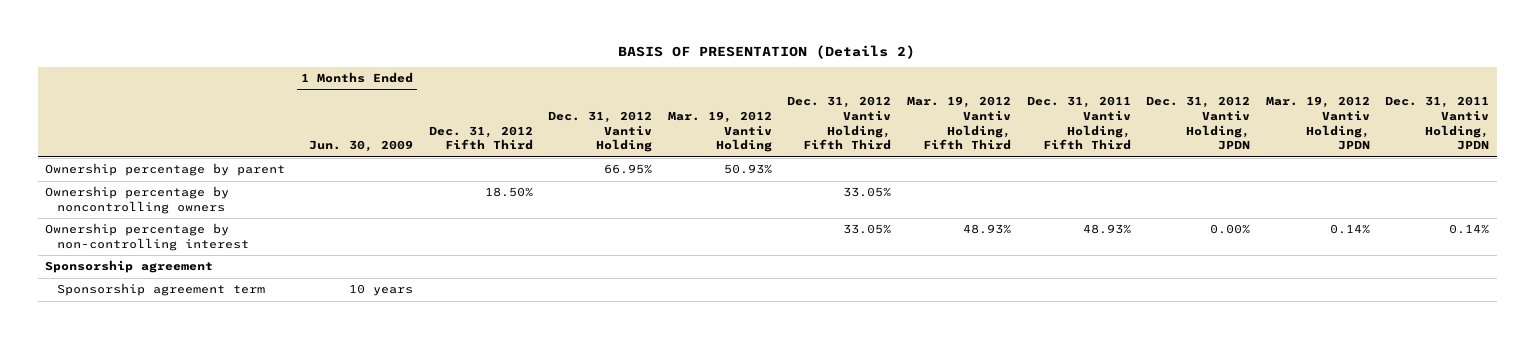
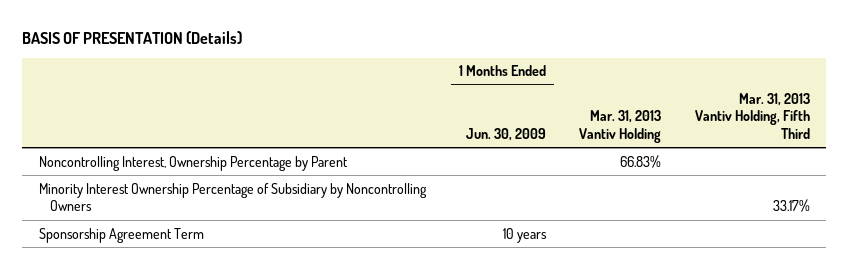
- BASIS OF PRESENTATION (Details 2)
+ BASIS OF PRESENTATION (Details)
- | 1 Months Ended Jun. 30, 2009 | Dec. 31, 2012 Fifth Third | Dec. 31, 2012 Vantiv Holding | Mar. 19, 2012 Vantiv Holding | Dec. 31, 2012 Vantiv Holding, Fifth Third | Mar. 19, 2012 Vantiv Holding, Fifth Third | Dec. 31, 2011 Vantiv Holding, Fifth Third | Dec. 31, 2012 Vantiv Holding, JPDN | Mar. 19, 2012 Vantiv Holding, JPDN | Dec. 31, 2011 Vantiv Holding, JPDN
+ | 1 Months Ended Jun. 30, 2009 | Mar. 31, 2013 Vantiv Holding | Mar. 31, 2013 Vantiv Holding, Fifth Third
- Ownership percentage by parent | | | 66.95% | 50.93% | | | | | |
- Ownership percentage by noncontrolling owners | | 18.50% | | | 33.05% | | | | |
- Ownership percentage by non-controlling interest | | | | | 33.05% | 48.93% | 48.93% | 0.00% | 0.14% | 0.14%
- Sponsorship agreement
- Sponsorship agreement term | 10 years | | | | | | | | |
+ Noncontrolling Interest, Ownership Percentage by Parent | | 66.83% |
+ Minority Interest Ownership Percentage of Subsidiary by Noncontrolling Owners | | | 33.17%
+ Sponsorship Agreement Term | 10 years | |

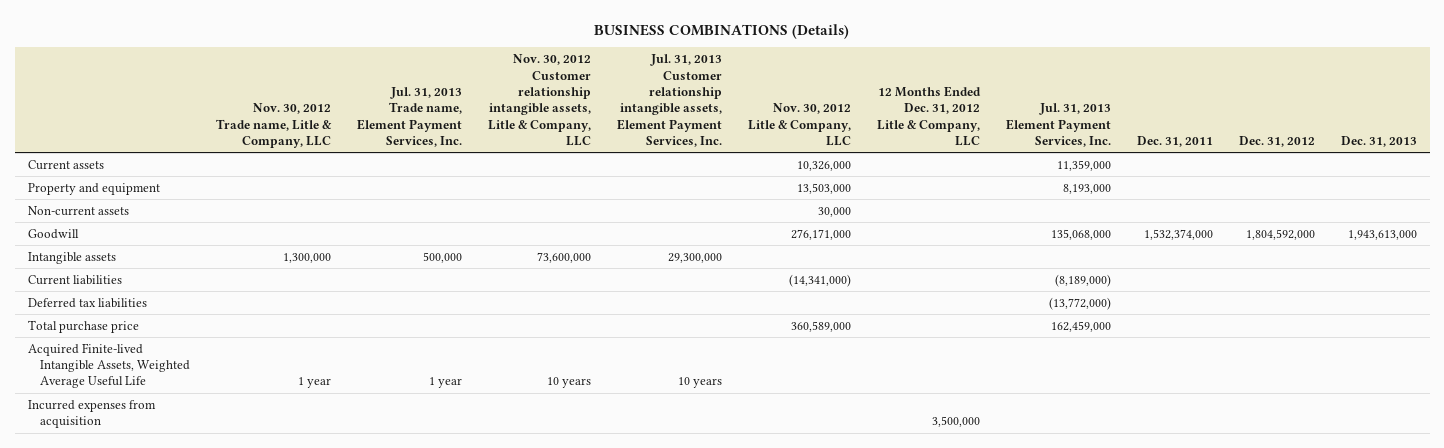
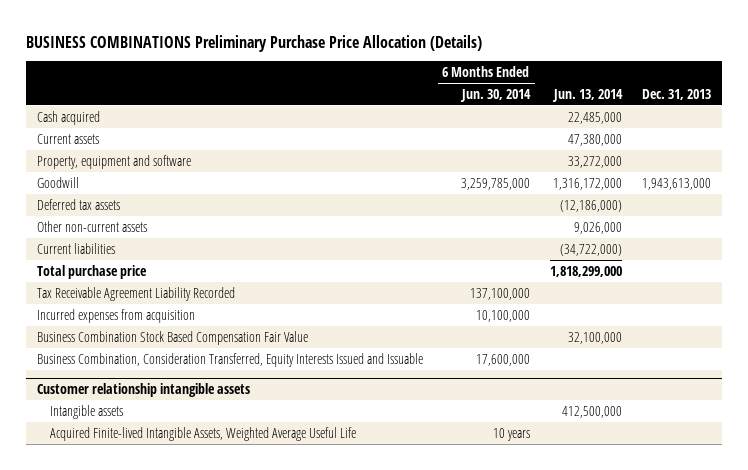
- BUSINESS COMBINATIONS (Details)
+ BUSINESS COMBINATIONS Preliminary Purchase Price Allocation (Details)
- | Nov. 30, 2012 Trade name, Litle & Company, LLC | Jul. 31, 2013 Trade name, Element Payment Services, Inc. | Nov. 30, 2012 Customer relationship intangible assets, Litle & Company, LLC | Jul. 31, 2013 Customer relationship intangible assets, Element Payment Services, Inc. | Nov. 30, 2012 Litle & Company, LLC | 12 Months Ended Dec. 31, 2012 Litle & Company, LLC | Jul. 31, 2013 Element Payment Services, Inc. | Dec. 31, 2011 | Dec. 31, 2012 | Dec. 31, 2013
+ | 6 Months Ended Jun. 30, 2014 | Jun. 13, 2014 | Dec. 31, 2013
+ Cash acquired | | 22,485,000 |
- Property and equipment | | | | | 13,503,000 | | 8,193,000 | | |
- Non-current assets | | | | | 30,000 | | | | |
+ Property, equipment and software | | 33,272,000 |
- Intangible assets | 1,300,000 | 500,000 | 73,600,000 | 29,300,000 | | | | | |
+ Deferred tax assets | | (12,186,000) |
+ Other non-current assets | | 9,026,000 |
- Deferred tax liabilities | | | | | | | (13,772,000) | | |
- Acquired Finite-lived Intangible Assets, Weighted Average Useful Life | 1 year | 1 year | 10 years | 10 years | | | | | |
+ Tax Receivable Agreement Liability Recorded | 137,100,000 | |
+ Business Combination Stock Based Compensation Fair Value | | 32,100,000 |
+ Business Combination, Consideration Transferred, Equity Interests Issued and Issuable | 17,600,000 | |
+ Customer relationship intangible assets
+ Intangible assets | | 412,500,000 |
+ Acquired Finite-lived Intangible Assets, Weighted Average Useful Life | 10 years | |

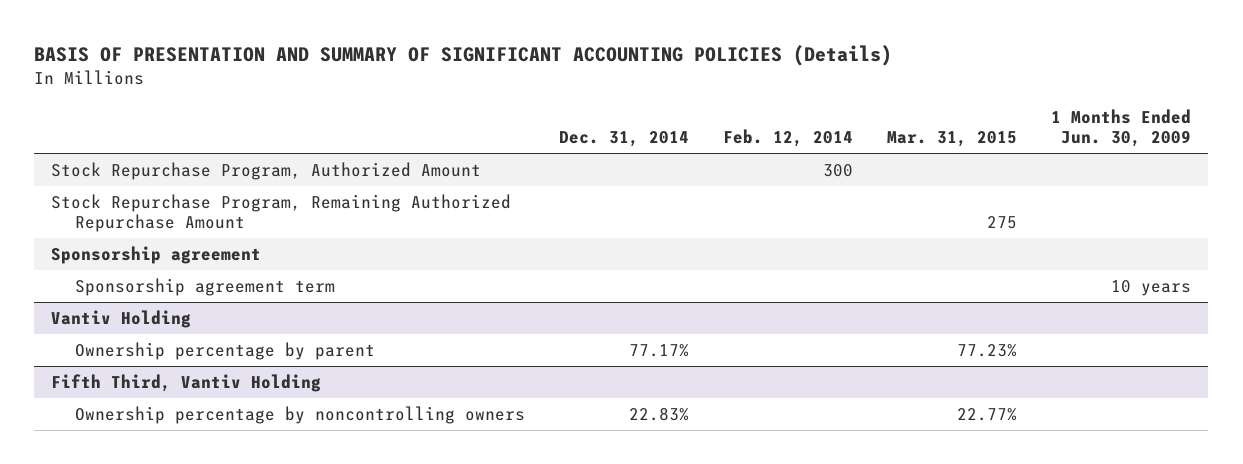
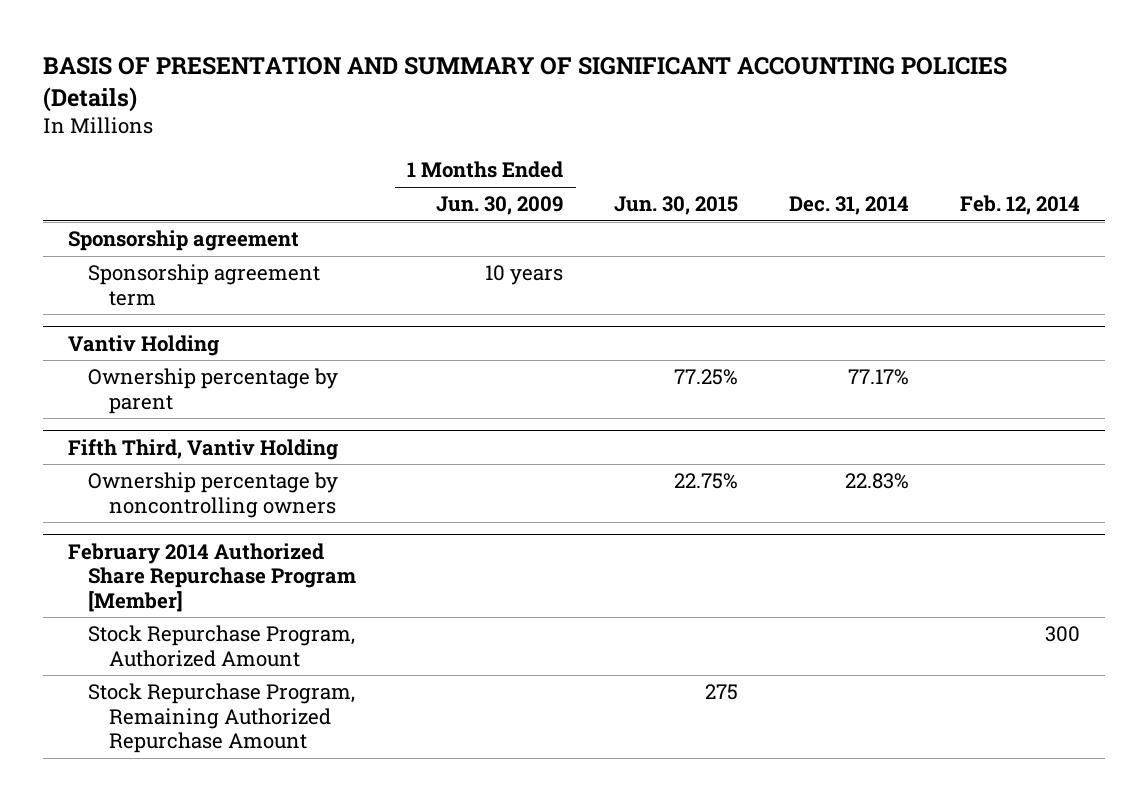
- | Dec. 31, 2014 | Feb. 12, 2014 | Mar. 31, 2015 | 1 Months Ended Jun. 30, 2009
+ | 1 Months Ended Jun. 30, 2009 | Jun. 30, 2015 | Dec. 31, 2014 | Feb. 12, 2014
- Stock Repurchase Program, Authorized Amount | | 300 | |
- Stock Repurchase Program, Remaining Authorized Repurchase Amount | | | 275 |
+ February 2014 Authorized Share Repurchase Program [Member]
+ Stock Repurchase Program, Authorized Amount | | | | 300
+ Stock Repurchase Program, Remaining Authorized Repurchase Amount | | 275 | |

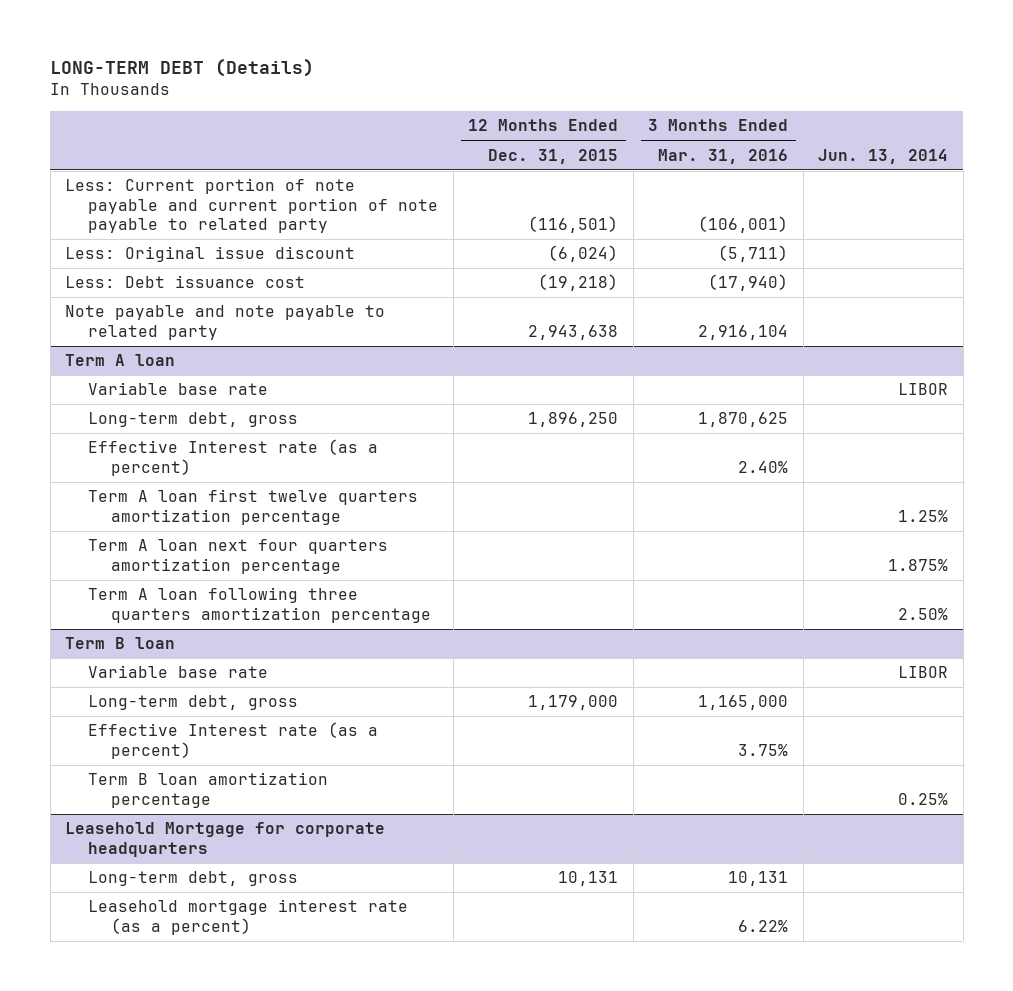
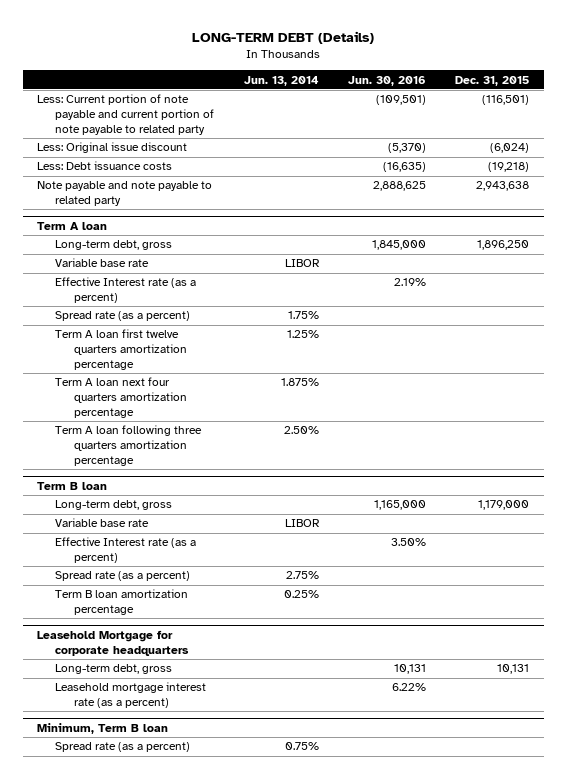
- | 12 Months Ended Dec. 31, 2015 | 3 Months Ended Mar. 31, 2016 | Jun. 13, 2014
+ | Jun. 13, 2014 | Jun. 30, 2016 | Dec. 31, 2015
- Less: Debt issuance cost | (19,218) | (17,940) |
+ Less: Debt issuance costs | | (16,635) | (19,218)
@ Term A loan
moved down: Variable base rate | LIBOR | |
+ Spread rate (as a percent) | 1.75% | |
@ Term B loan
moved down: Variable base rate | LIBOR | |
+ Spread rate (as a percent) | 2.75% | |
+ Minimum, Term B loan
+ Spread rate (as a percent) | 0.75% | |

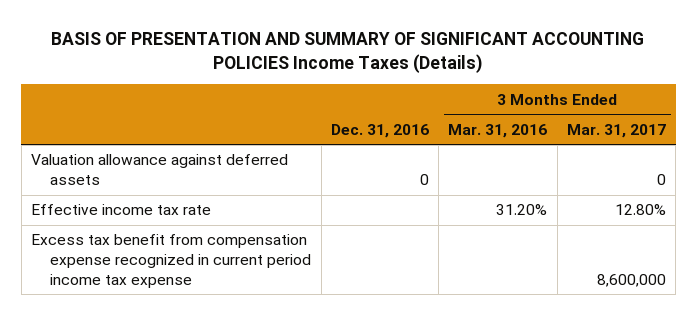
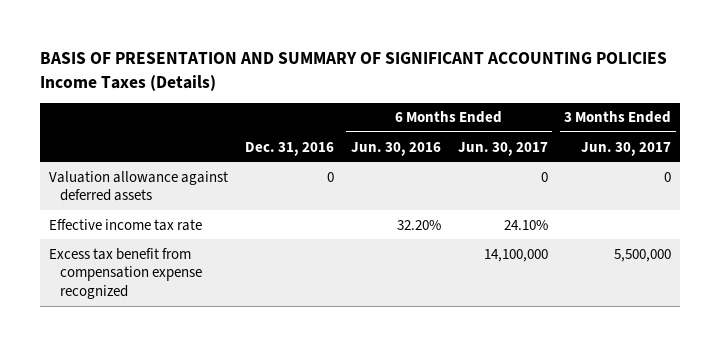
- | Dec. 31, 2016 | 3 Months Ended Mar. 31, 2016 | 3 Months Ended Mar. 31, 2017
+ | Dec. 31, 2016 | 6 Months Ended Jun. 30, 2016 | 6 Months Ended Jun. 30, 2017 | 3 Months Ended Jun. 30, 2017
- Excess tax benefit from compensation expense recognized in current period income tax expense | | | 8,600,000
+ Excess tax benefit from compensation expense recognized | | | 14,100,000 | 5,500,000

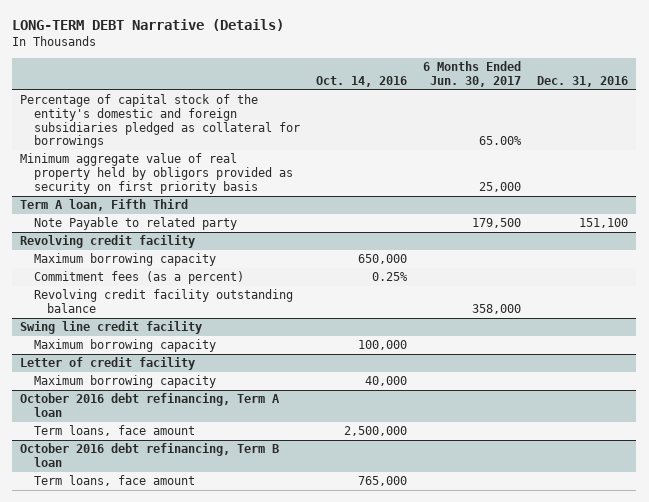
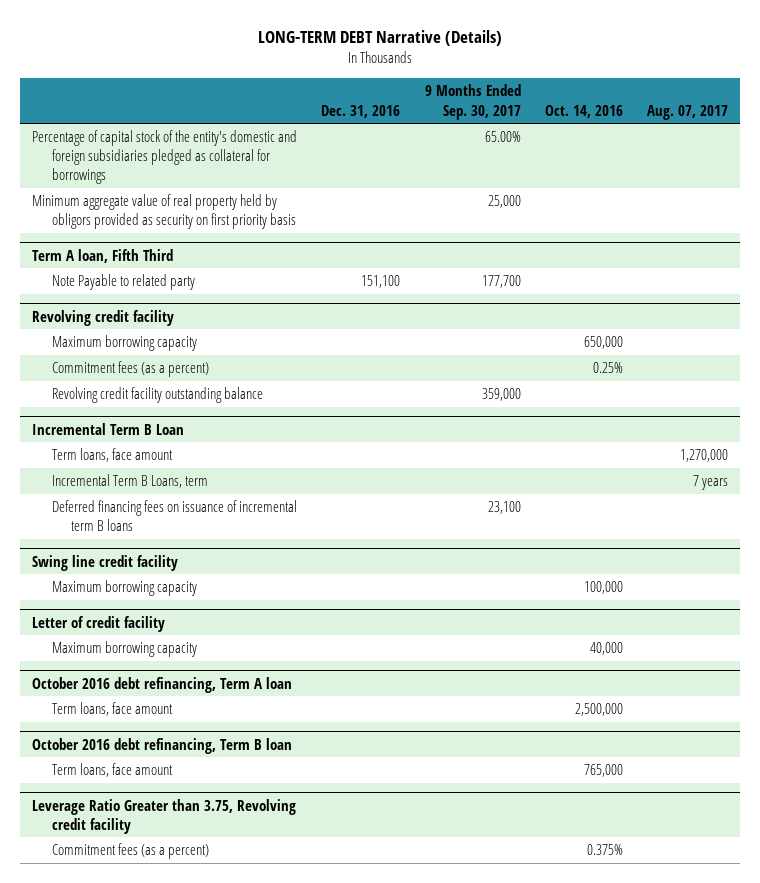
- | Oct. 14, 2016 | 6 Months Ended Jun. 30, 2017 | Dec. 31, 2016
+ | Dec. 31, 2016 | 9 Months Ended Sep. 30, 2017 | Oct. 14, 2016 | Aug. 07, 2017
+ Incremental Term B Loan
+ Term loans, face amount | | | | 1,270,000
+ Incremental Term B Loans, term | | | | 7 years
+ Deferred financing fees on issuance of incremental term B loans | | 23,100 | |
+ Leverage Ratio Greater than 3.75, Revolving credit facility
+ Commitment fees (as a percent) | | | 0.375% |

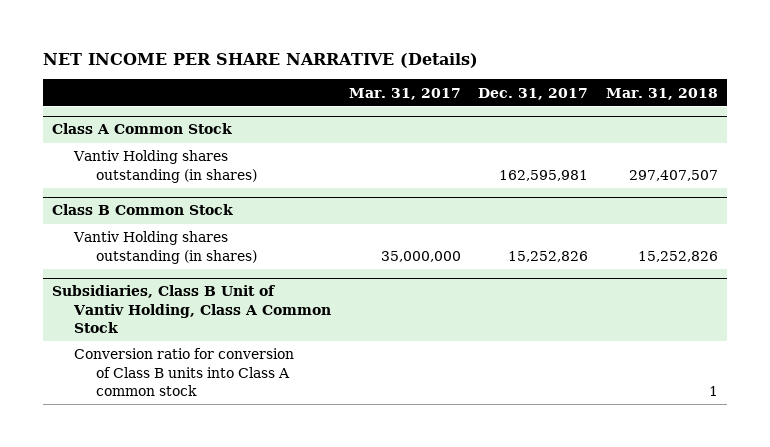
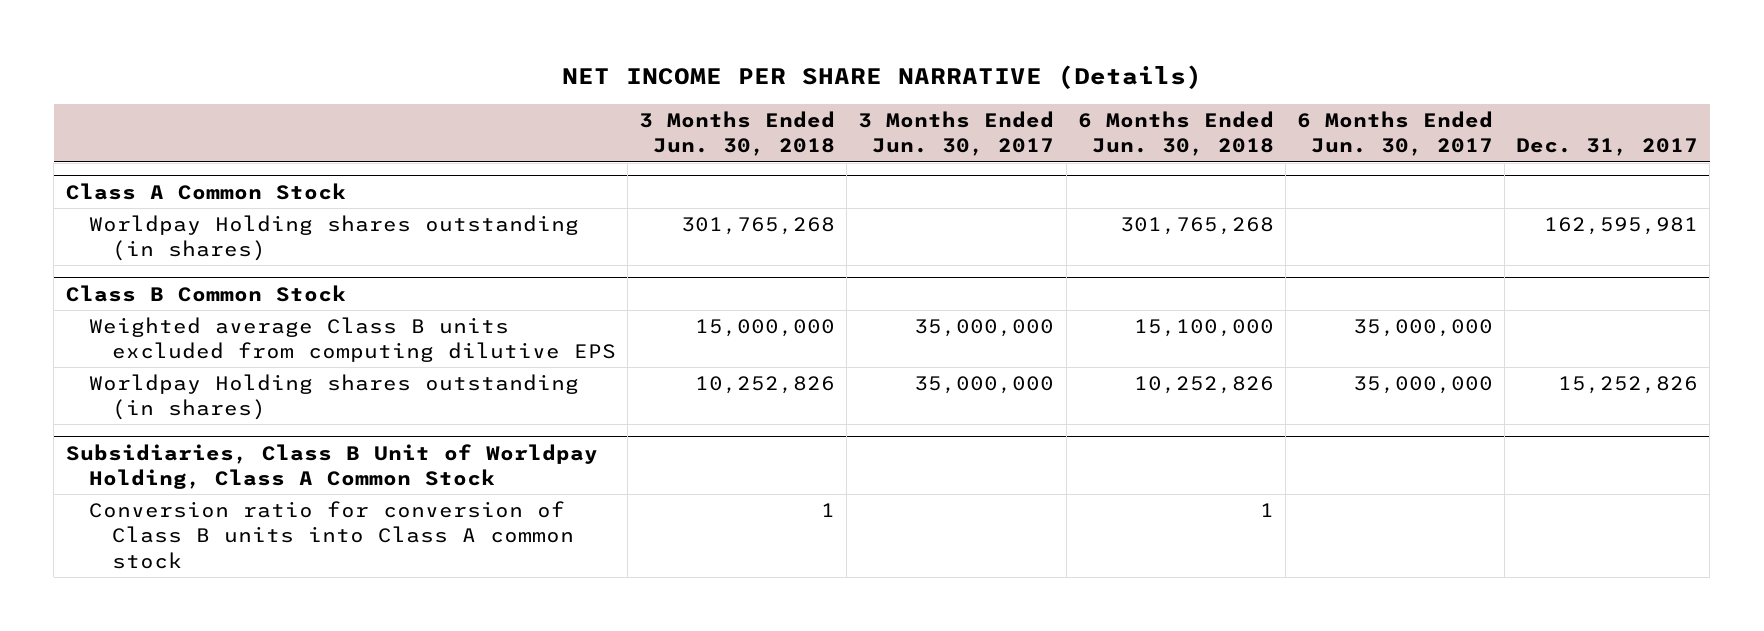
- | Mar. 31, 2017 | Dec. 31, 2017 | Mar. 31, 2018
+ | 3 Months Ended Jun. 30, 2018 | 3 Months Ended Jun. 30, 2017 | 6 Months Ended Jun. 30, 2018 | 6 Months Ended Jun. 30, 2017 | Dec. 31, 2017
@ Class A Common Stock
- Vantiv Holding shares outstanding (in shares) | | 162,595,981 | 297,407,507
+ Worldpay Holding shares outstanding (in shares) | 301,765,268 | | 301,765,268 | | 162,595,981
@ Class B Common Stock
- Vantiv Holding shares outstanding (in shares) | 35,000,000 | 15,252,826 | 15,252,826
- Subsidiaries, Class B Unit of Vantiv Holding, Class A Common Stock
@ Class B Common Stock
+ Weighted average Class B units excluded from computing dilutive EPS | 15,000,000 | 35,000,000 | 15,100,000 | 35,000,000 |
+ Worldpay Holding shares outstanding (in shares) | 10,252,826 | 35,000,000 | 10,252,826 | 35,000,000 | 15,252,826
+ Subsidiaries, Class B Unit of Worldpay Holding, Class A Common Stock

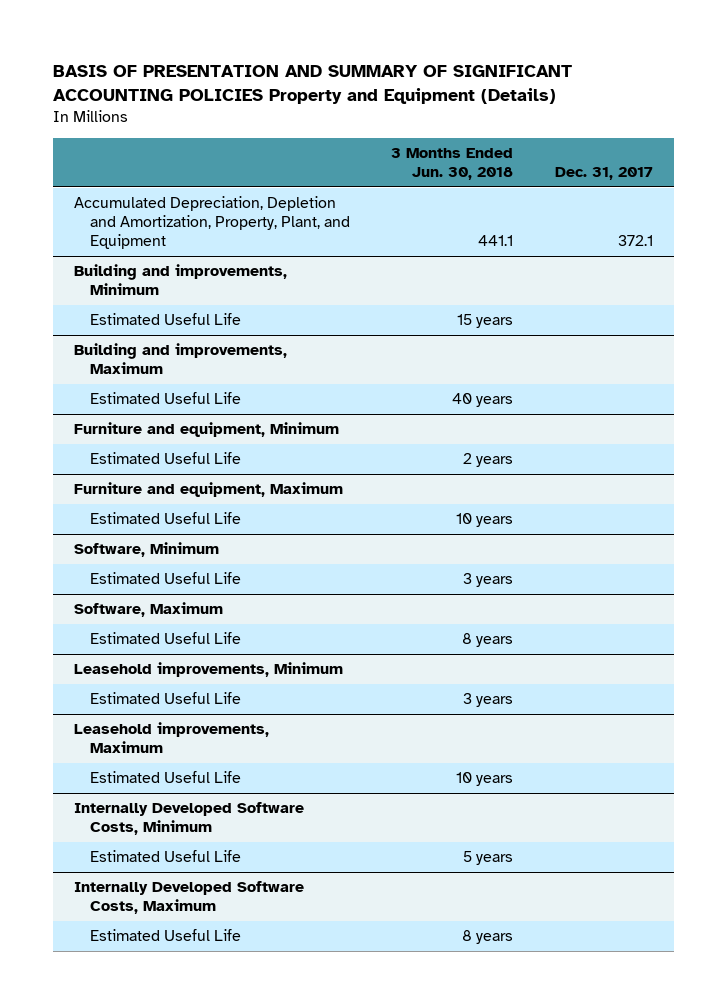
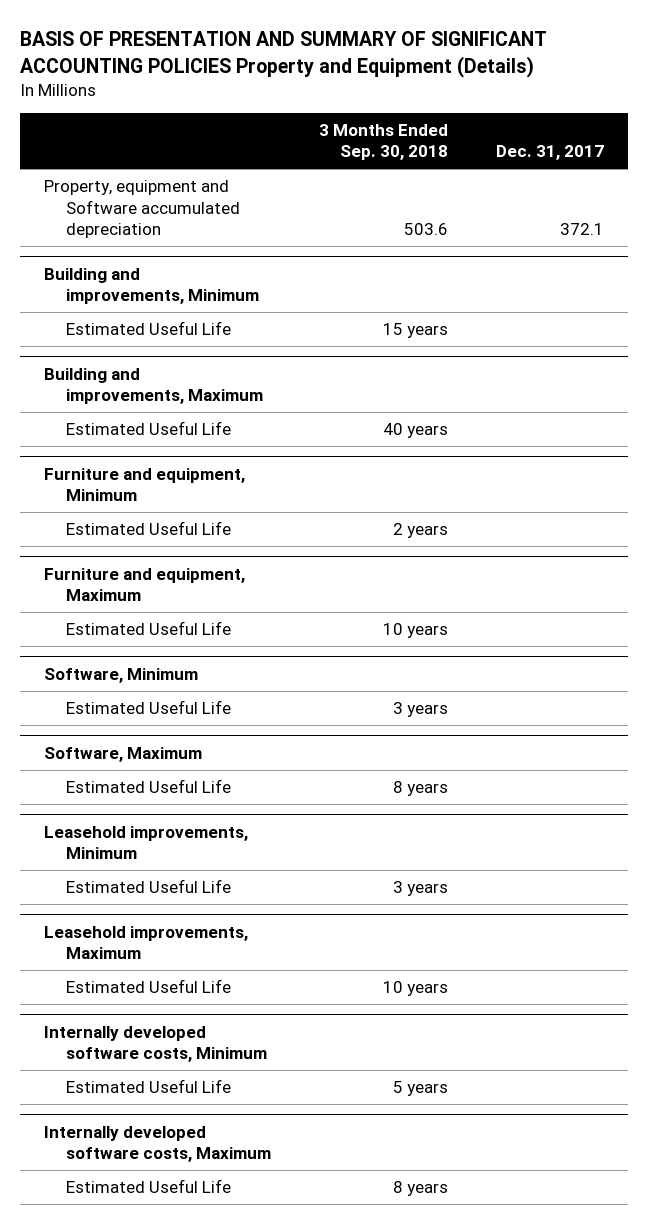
- | 3 Months Ended Jun. 30, 2018 | Dec. 31, 2017
+ | 3 Months Ended Sep. 30, 2018 | Dec. 31, 2017
- Accumulated Depreciation, Depletion and Amortization, Property, Plant, and Equipment | 441.1 | 372.1
+ Property, equipment and Software accumulated depreciation | 503.6 | 372.1
- Internally Developed Software Costs, Minimum
+ Internally developed software costs, Minimum
- Internally Developed Software Costs, Maximum
+ Internally developed software costs, Maximum

